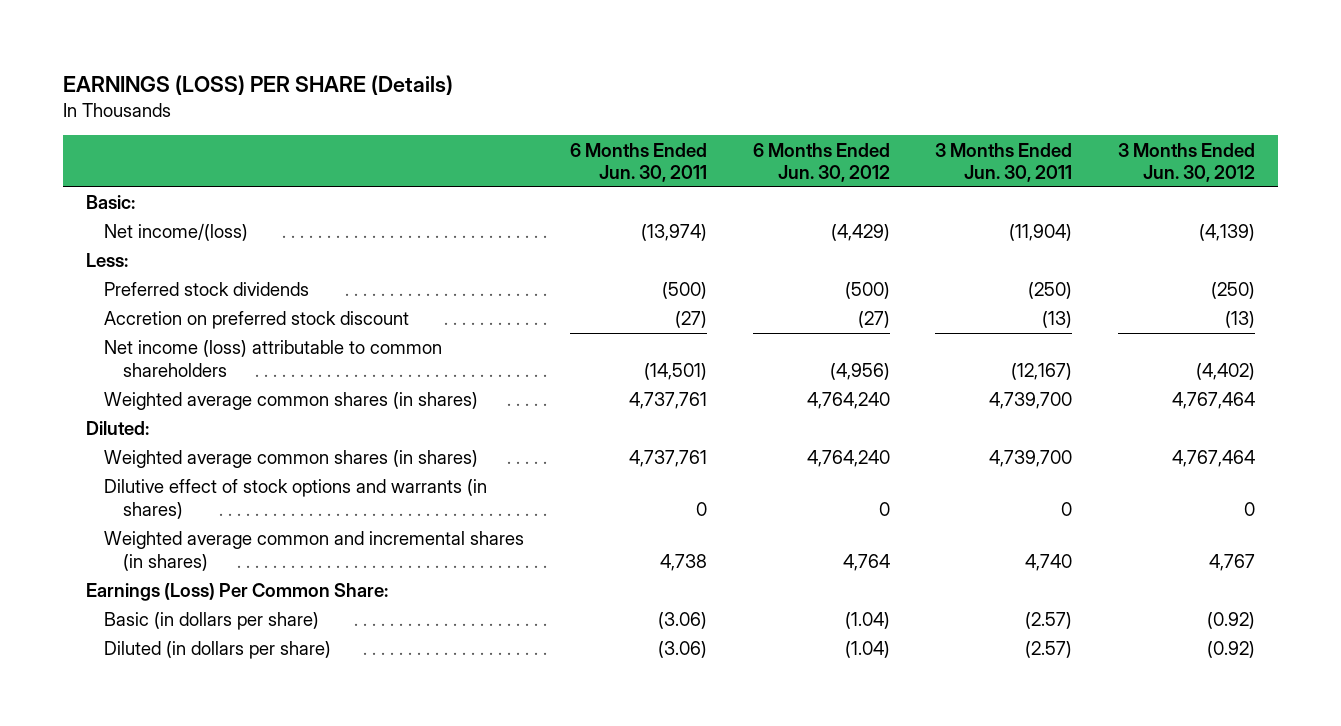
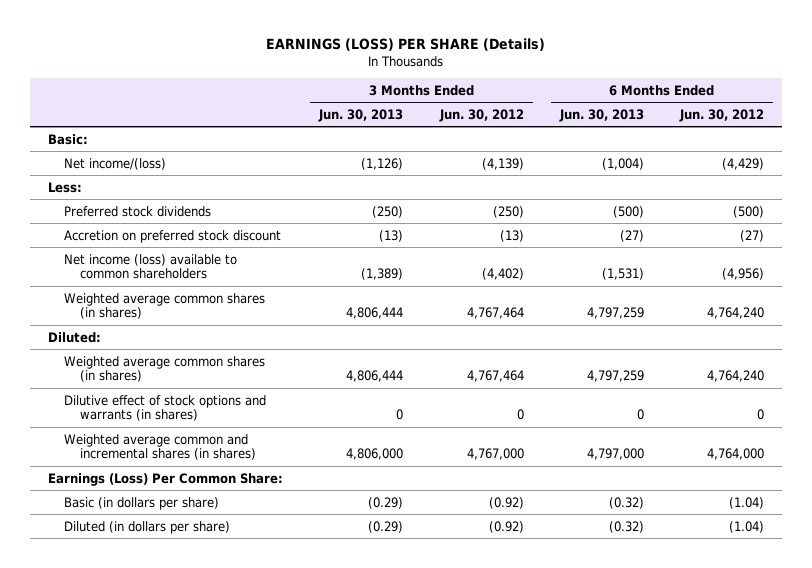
- | 6 Months Ended Jun. 30, 2011 | 6 Months Ended Jun. 30, 2012 | 3 Months Ended Jun. 30, 2011 | 3 Months Ended Jun. 30, 2012
+ | 3 Months Ended Jun. 30, 2013 | 3 Months Ended Jun. 30, 2012 | 6 Months Ended Jun. 30, 2013 | 6 Months Ended Jun. 30, 2012
- Net income (loss) attributable to common shareholders | (14,501) | (4,956) | (12,167) | (4,402)
+ Net income (loss) available to common shareholders | (1,389) | (4,402) | (1,531) | (4,956)
- Weighted average common and incremental shares (in shares) | 4,738 | 4,764 | 4,740 | 4,767
+ Weighted average common and incremental shares (in shares) | 4,806,000 | 4,767,000 | 4,797,000 | 4,764,000

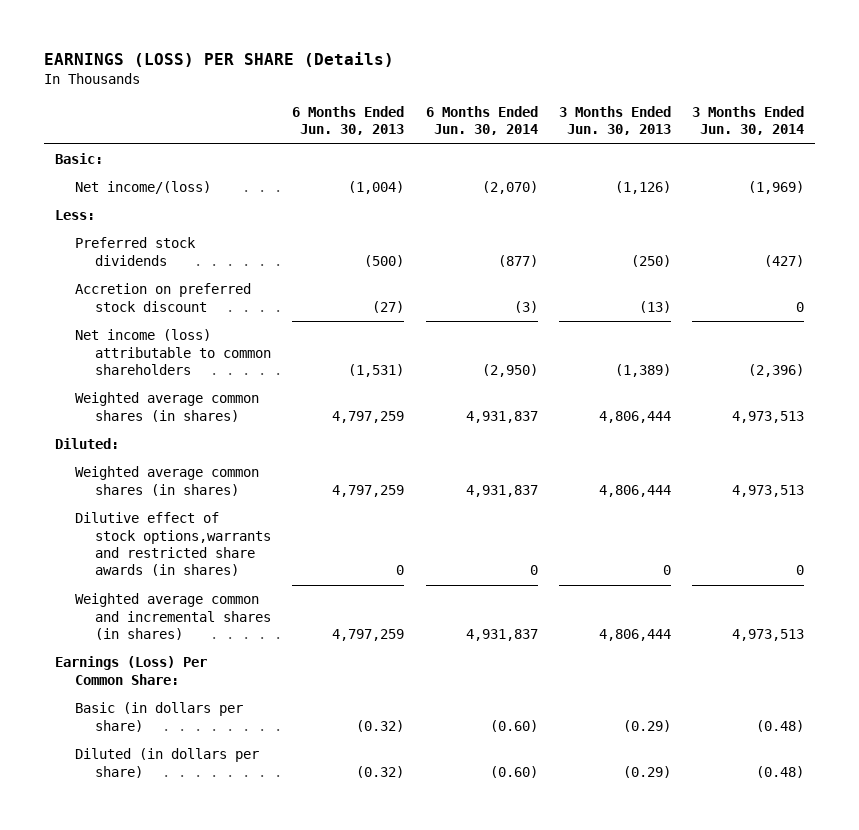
- | 3 Months Ended Jun. 30, 2013 | 3 Months Ended Jun. 30, 2012 | 6 Months Ended Jun. 30, 2013 | 6 Months Ended Jun. 30, 2012
+ | 6 Months Ended Jun. 30, 2013 | 6 Months Ended Jun. 30, 2014 | 3 Months Ended Jun. 30, 2013 | 3 Months Ended Jun. 30, 2014
- Net income (loss) available to common shareholders | (1,389) | (4,402) | (1,531) | (4,956)
+ Net income (loss) attributable to common shareholders | (1,531) | (2,950) | (1,389) | (2,396)
- Dilutive effect of stock options and warrants (in shares) | 0 | 0 | 0 | 0
- Weighted average common and incremental shares (in shares) | 4,806,000 | 4,767,000 | 4,797,000 | 4,764,000
+ Dilutive effect of stock options,warrants and restricted share awards (in shares) | 0 | 0 | 0 | 0
+ Weighted average common and incremental shares (in shares) | 4,797,259 | 4,931,837 | 4,806,444 | 4,973,513

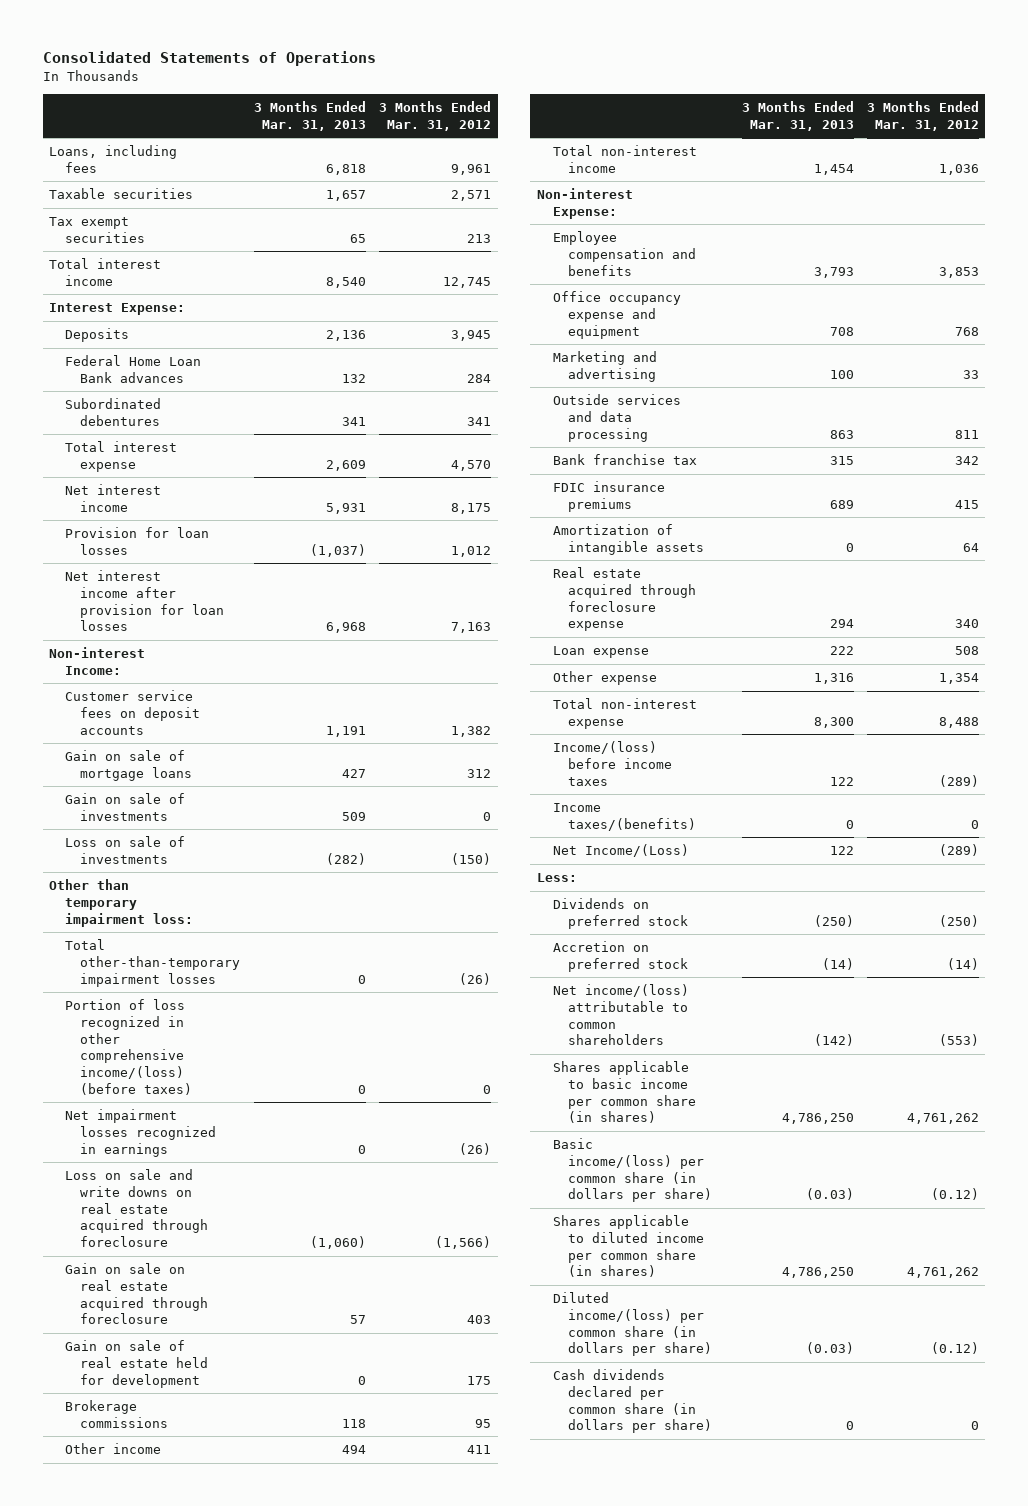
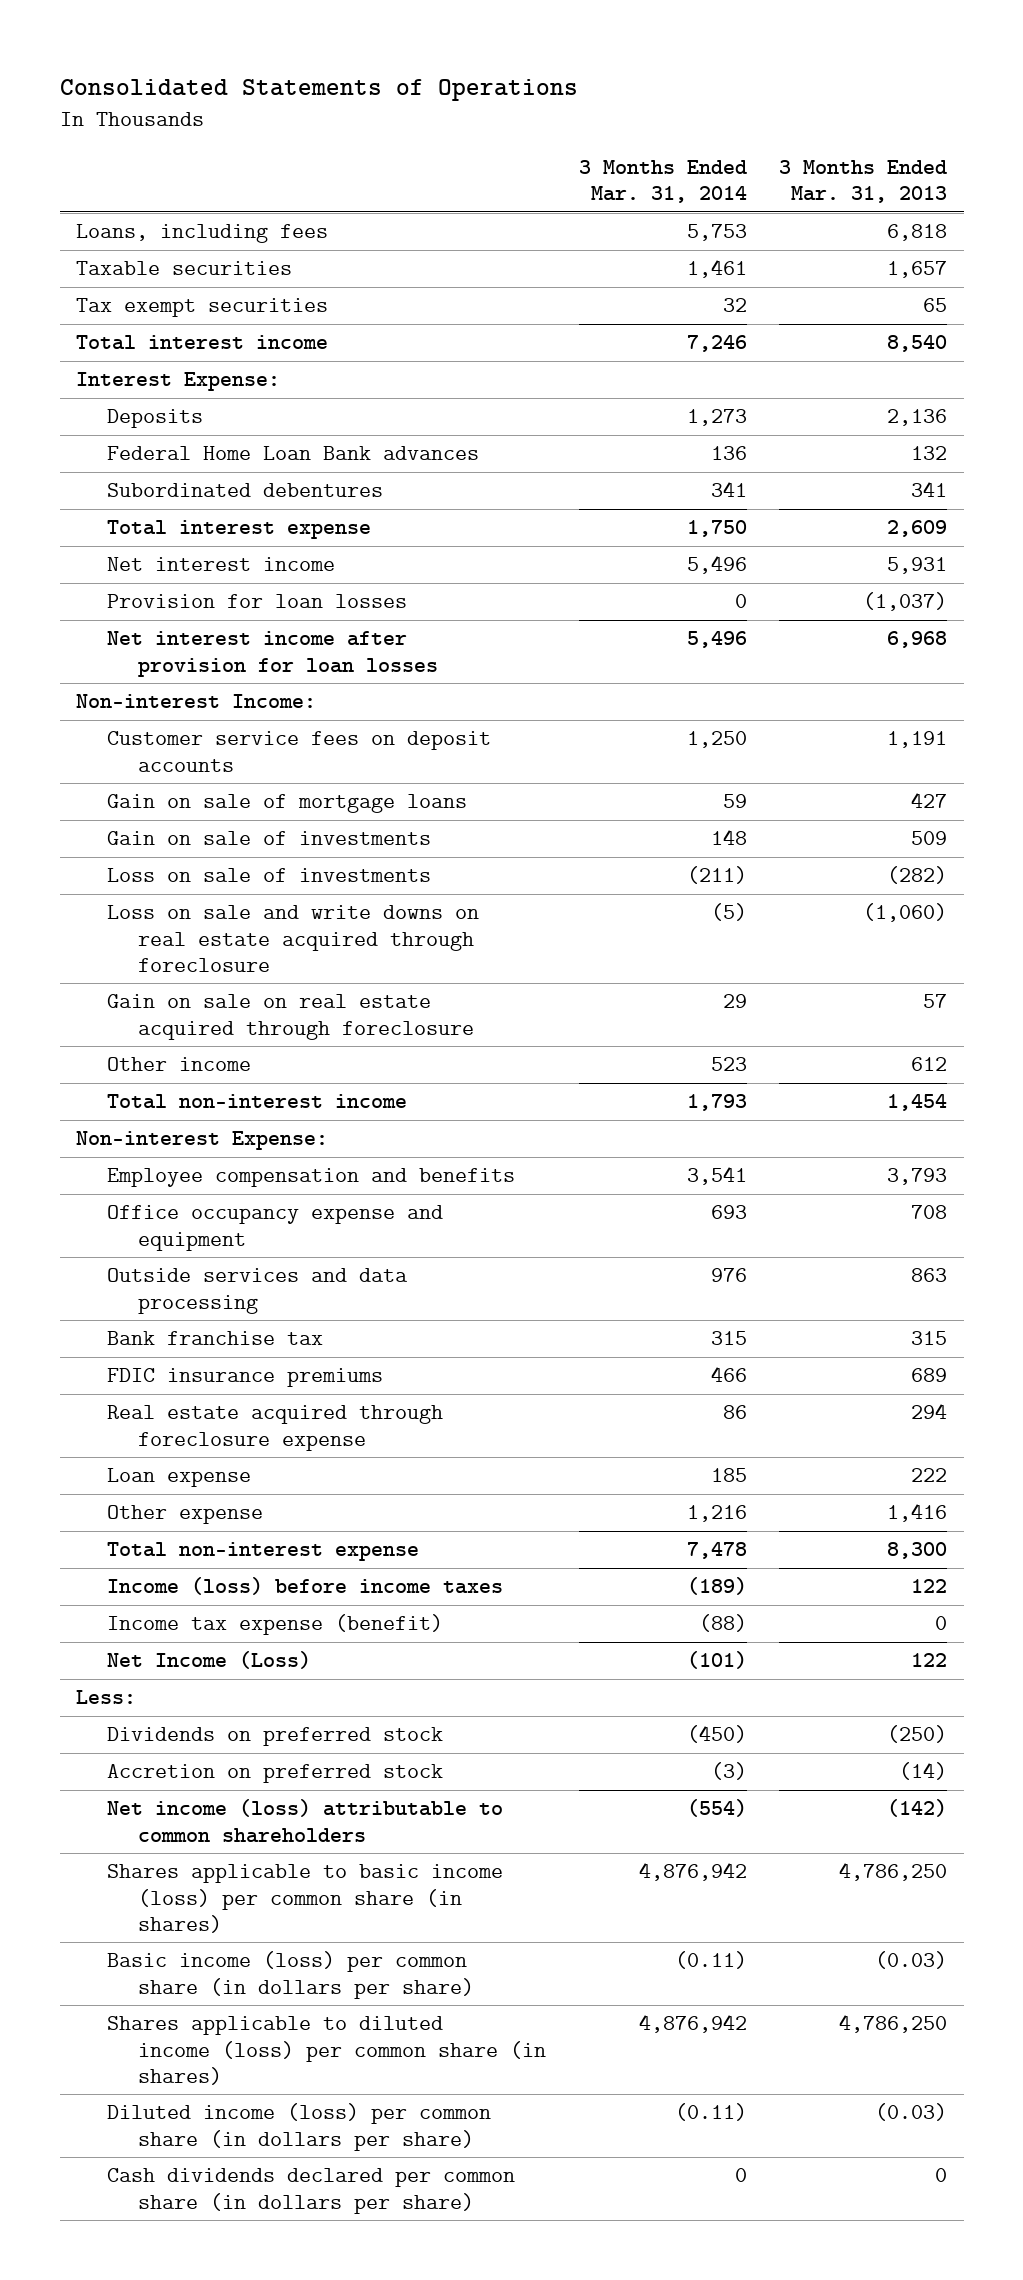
- | 3 Months Ended Mar. 31, 2013 | 3 Months Ended Mar. 31, 2012
+ | 3 Months Ended Mar. 31, 2014 | 3 Months Ended Mar. 31, 2013
- Other than temporary impairment loss:
- Total other-than-temporary impairment losses | 0 | (26)
- Portion of loss recognized in other comprehensive income/(loss) (before taxes) | 0 | 0
- Net impairment losses recognized in earnings | 0 | (26)
- Gain on sale of real estate held for development | 0 | 175
- Brokerage commissions | 118 | 95
- Other income | 494 | 411
+ Other income | 523 | 612
- Marketing and advertising | 100 | 33
- Amortization of intangible assets | 0 | 64
- Other expense | 1,316 | 1,354
+ Other expense | 1,216 | 1,416
- Income/(loss) before income taxes | 122 | (289)
- Income taxes/(benefits) | 0 | 0
- Net Income/(Loss) | 122 | (289)
+ Income (loss) before income taxes | (189) | 122
+ Income tax expense (benefit) | (88) | 0
+ Net Income (Loss) | (101) | 122
- Net income/(loss) attributable to common shareholders | (142) | (553)
- Shares applicable to basic income per common share (in shares) | 4,786,250 | 4,761,262
- Basic income/(loss) per common share (in dollars per share) | (0.03) | (0.12)
- Shares applicable to diluted income per common share (in shares) | 4,786,250 | 4,761,262
- Diluted income/(loss) per common share (in dollars per share) | (0.03) | (0.12)
+ Net income (loss) attributable to common shareholders | (554) | (142)
+ Shares applicable to basic income (loss) per common share (in shares) | 4,876,942 | 4,786,250
+ Basic income (loss) per common share (in dollars per share) | (0.11) | (0.03)
+ Shares applicable to diluted income (loss) per common share (in shares) | 4,876,942 | 4,786,250
+ Diluted income (loss) per common share (in dollars per share) | (0.11) | (0.03)

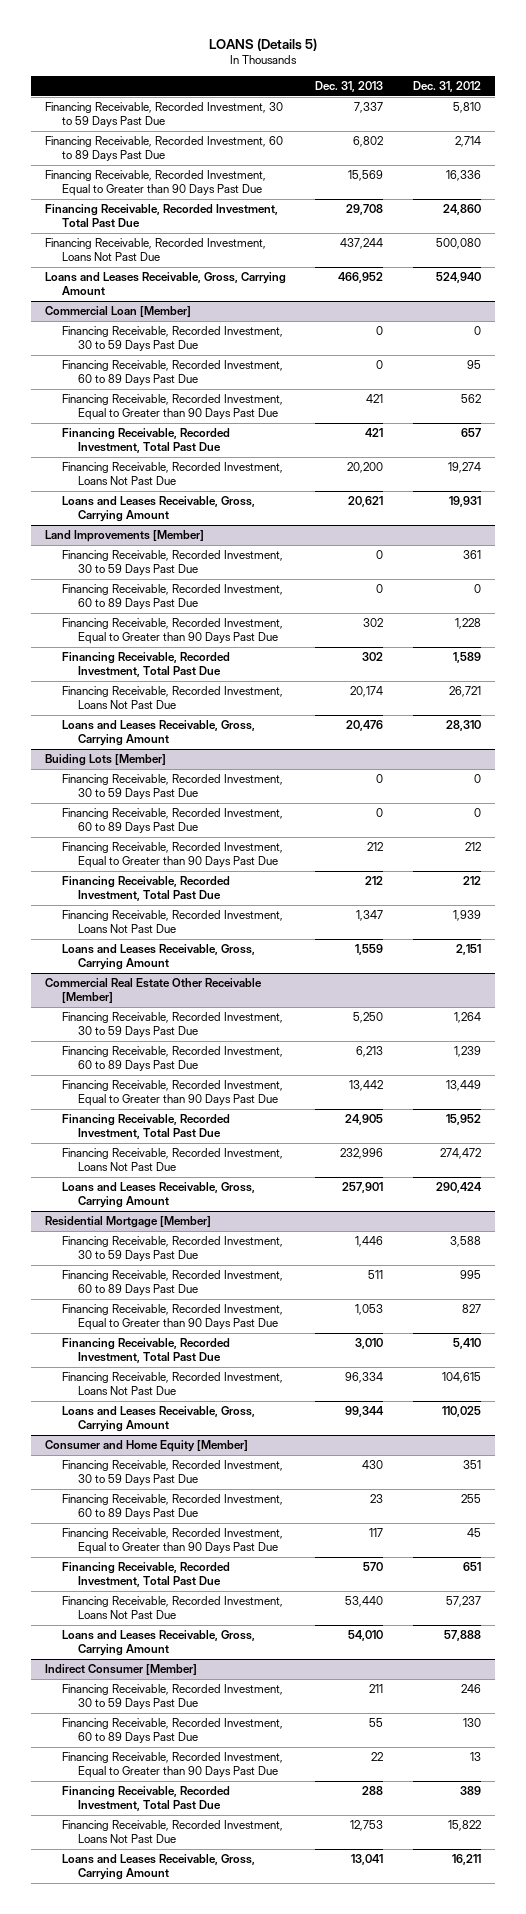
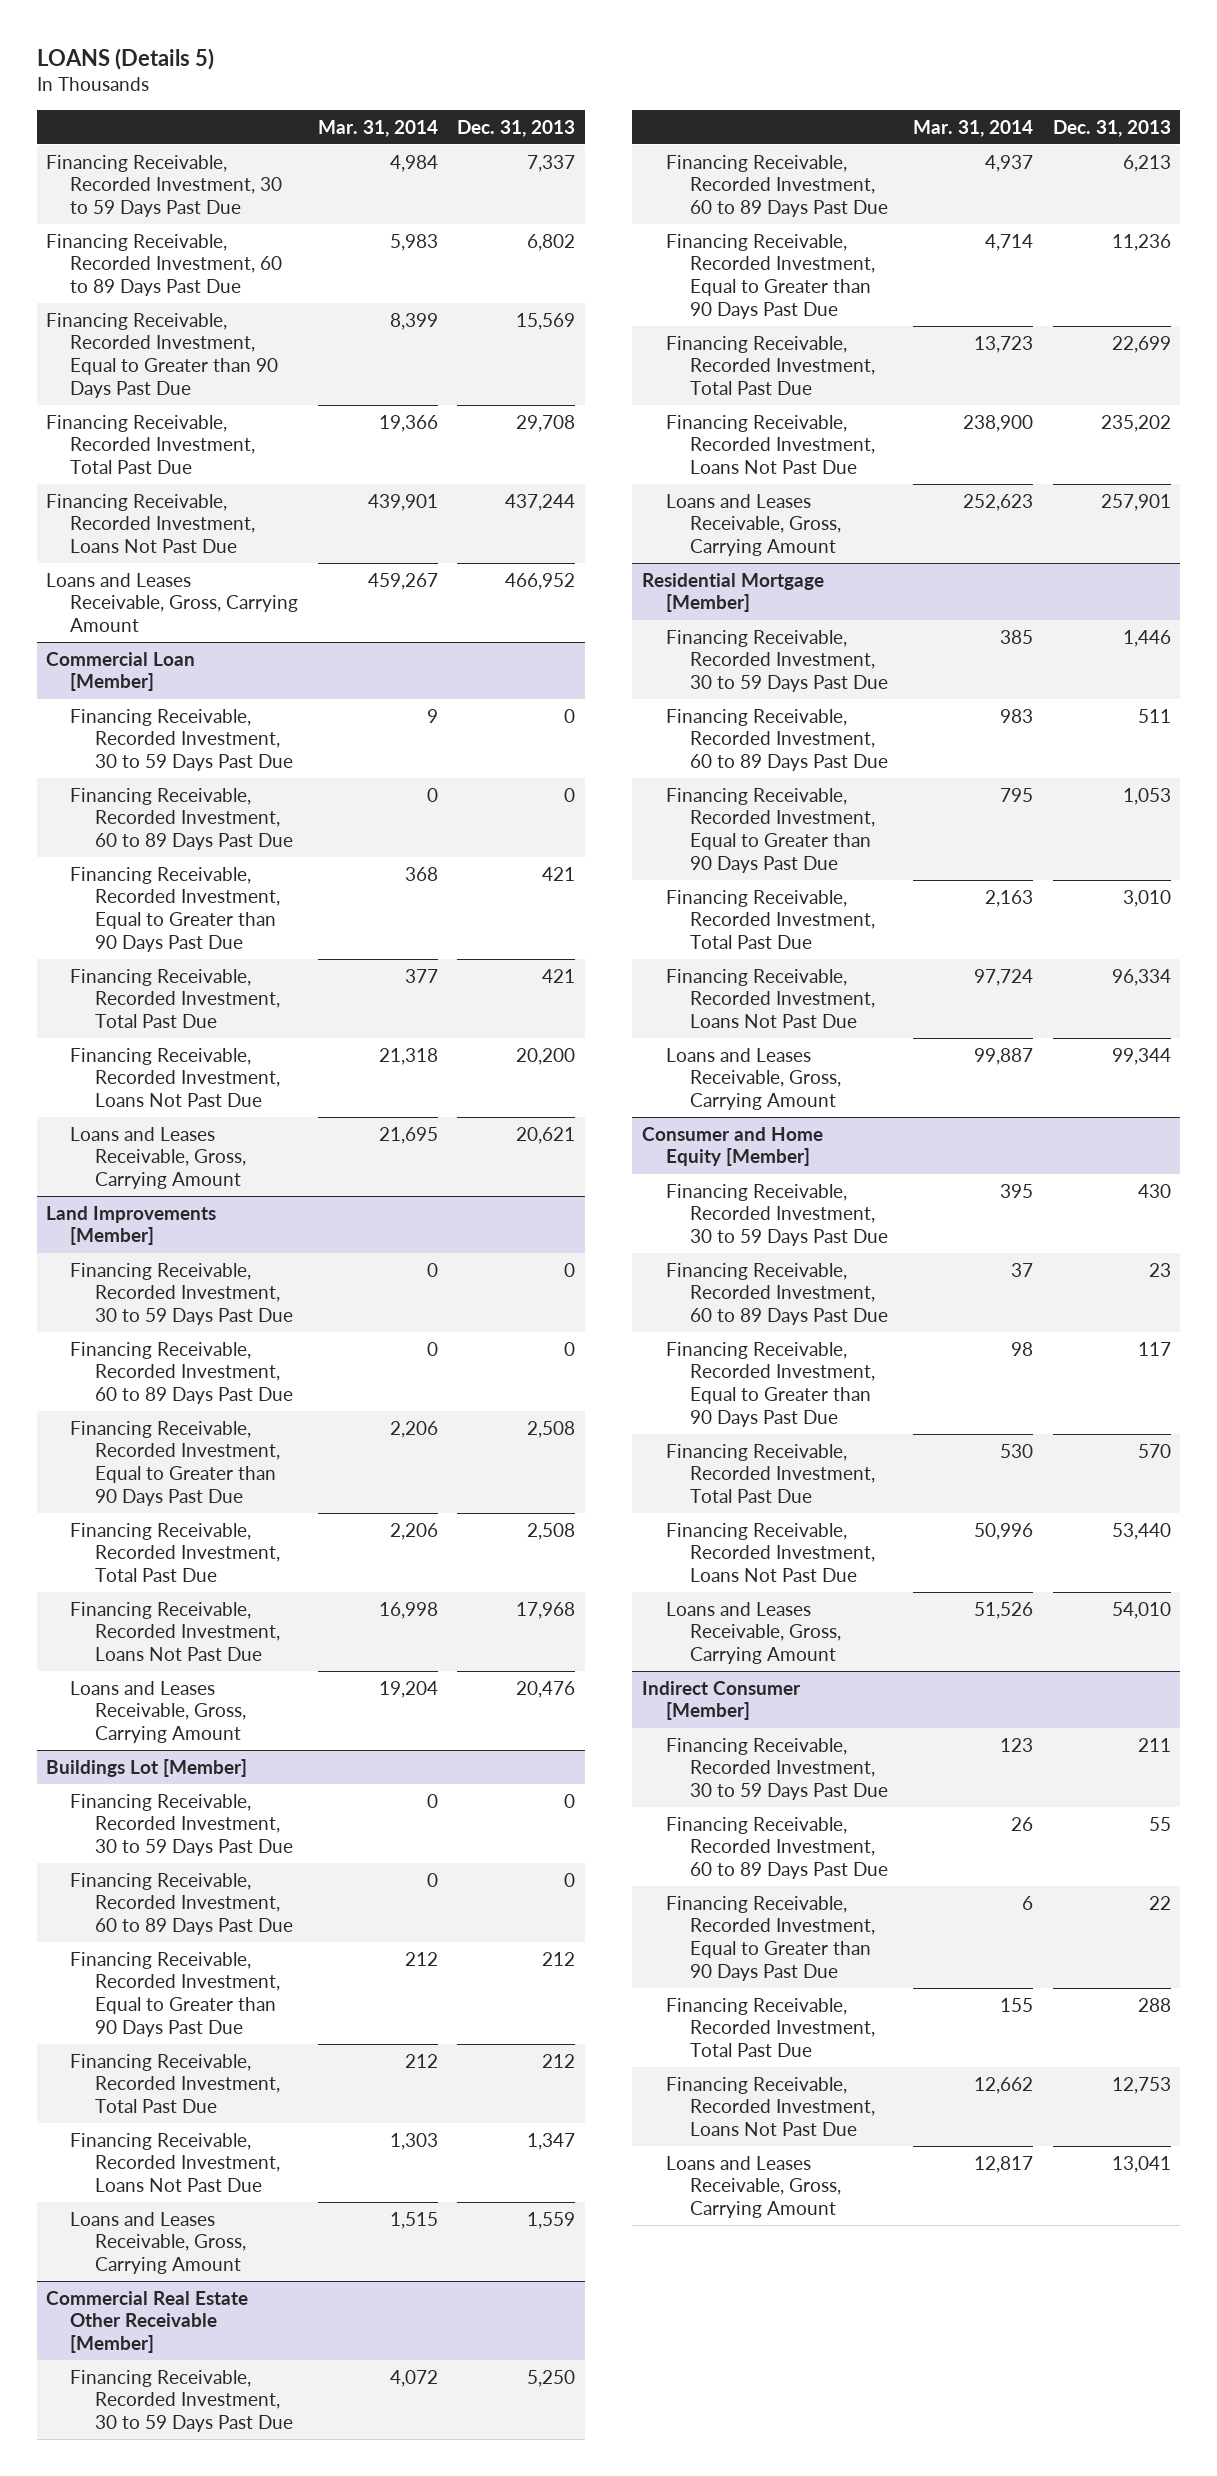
- | Dec. 31, 2013 | Dec. 31, 2012
+ | Mar. 31, 2014 | Dec. 31, 2013
@ Land Improvements [Member]
- Financing Receivable, Recorded Investment, Equal to Greater than 90 Days Past Due | 302 | 1,228
- Financing Receivable, Recorded Investment, Total Past Due | 302 | 1,589
- Financing Receivable, Recorded Investment, Loans Not Past Due | 20,174 | 26,721
+ Financing Receivable, Recorded Investment, Equal to Greater than 90 Days Past Due | 2,206 | 2,508
+ Financing Receivable, Recorded Investment, Total Past Due | 2,206 | 2,508
+ Financing Receivable, Recorded Investment, Loans Not Past Due | 16,998 | 17,968
- Buiding Lots [Member]
+ Buildings Lot [Member]
@ Commercial Real Estate Other Receivable [Member]
- Financing Receivable, Recorded Investment, Equal to Greater than 90 Days Past Due | 13,442 | 13,449
- Financing Receivable, Recorded Investment, Total Past Due | 24,905 | 15,952
- Financing Receivable, Recorded Investment, Loans Not Past Due | 232,996 | 274,472
+ Financing Receivable, Recorded Investment, Equal to Greater than 90 Days Past Due | 4,714 | 11,236
+ Financing Receivable, Recorded Investment, Total Past Due | 13,723 | 22,699
+ Financing Receivable, Recorded Investment, Loans Not Past Due | 238,900 | 235,202

